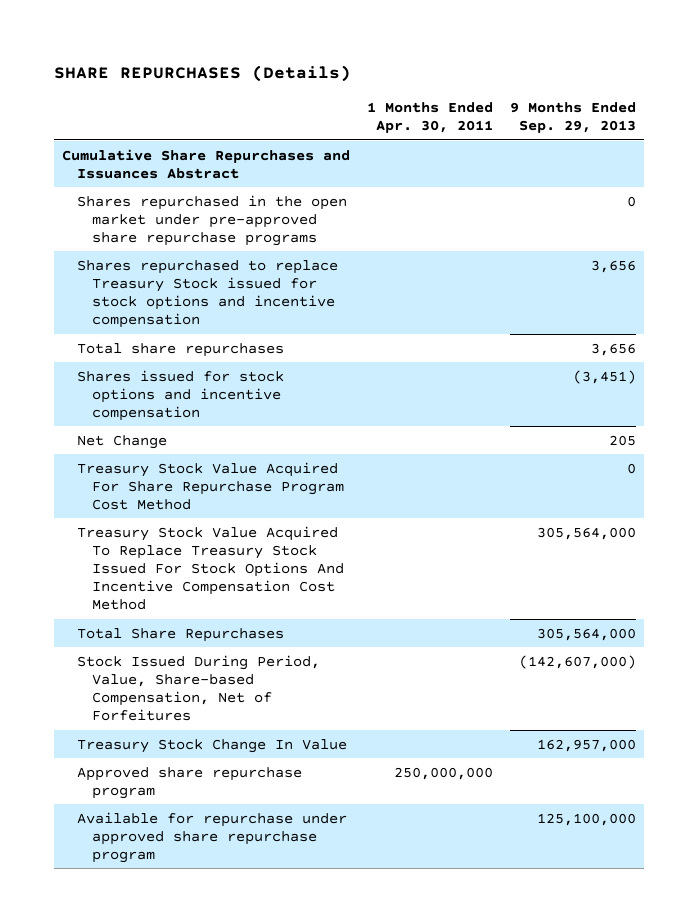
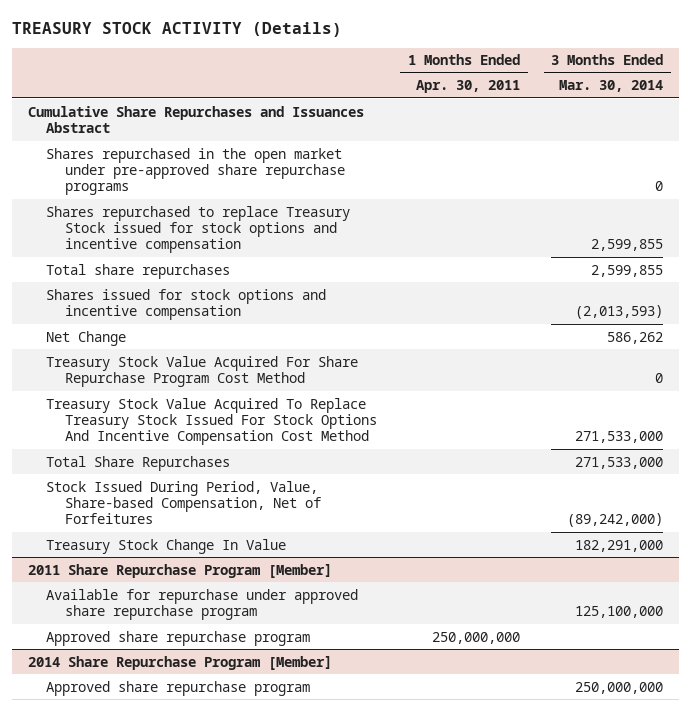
- SHARE REPURCHASES (Details)
+ TREASURY STOCK ACTIVITY (Details)
- | 1 Months Ended Apr. 30, 2011 | 9 Months Ended Sep. 29, 2013
+ | 1 Months Ended Apr. 30, 2011 | 3 Months Ended Mar. 30, 2014
- Approved share repurchase program | 250,000,000 |
- Available for repurchase under approved share repurchase program | | 125,100,000
+ 2011 Share Repurchase Program [Member]
+ Available for repurchase under approved share repurchase program | | 125,100,000
+ Approved share repurchase program | 250,000,000 |
+ 2014 Share Repurchase Program [Member]
+ Approved share repurchase program | | 250,000,000

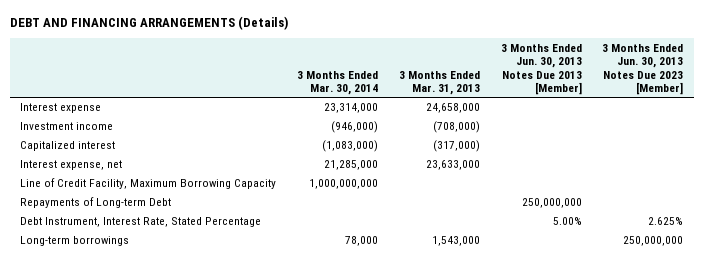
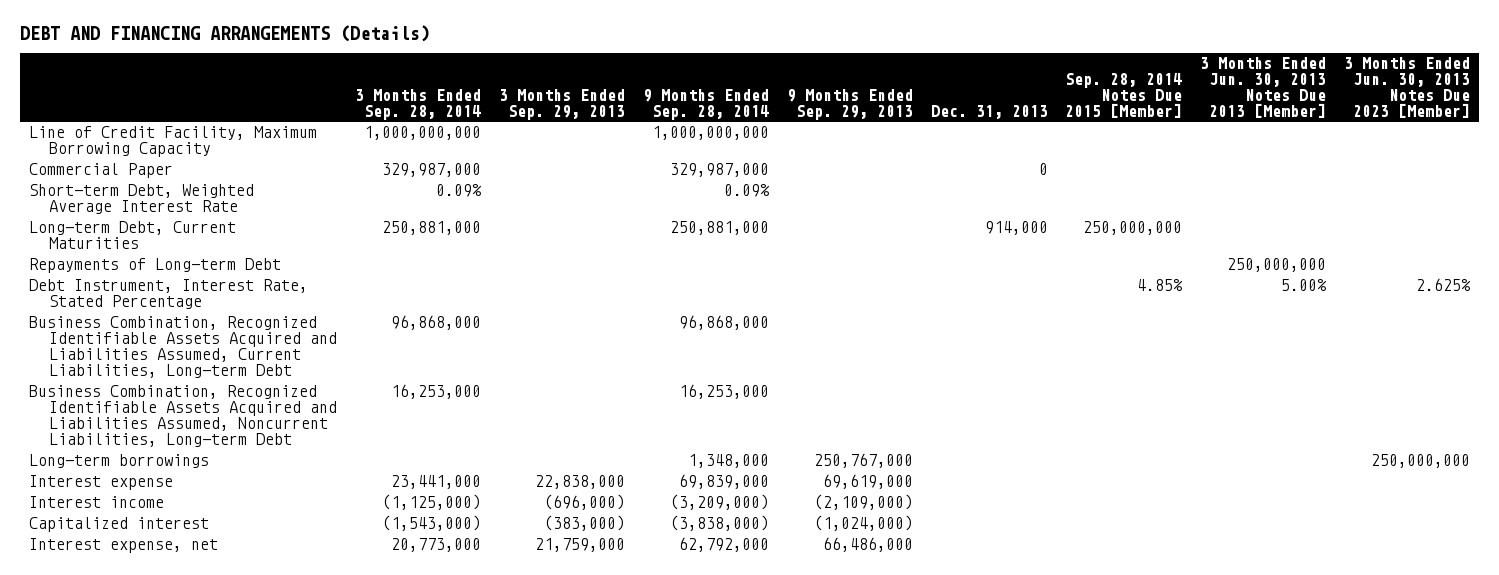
- | 3 Months Ended Mar. 30, 2014 | 3 Months Ended Mar. 31, 2013 | 3 Months Ended Jun. 30, 2013 Notes Due 2013 [Member] | 3 Months Ended Jun. 30, 2013 Notes Due 2023 [Member]
+ | 3 Months Ended Sep. 28, 2014 | 3 Months Ended Sep. 29, 2013 | 9 Months Ended Sep. 28, 2014 | 9 Months Ended Sep. 29, 2013 | Dec. 31, 2013 | Sep. 28, 2014 Notes Due 2015 [Member] | 3 Months Ended Jun. 30, 2013 Notes Due 2013 [Member] | 3 Months Ended Jun. 30, 2013 Notes Due 2023 [Member]
- Investment income | (946,000) | (708,000) | |
+ Commercial Paper | 329,987,000 | | 329,987,000 | | 0 | | |
+ Short-term Debt, Weighted Average Interest Rate | 0.09% | | 0.09% | | | | |
+ Long-term Debt, Current Maturities | 250,881,000 | | 250,881,000 | | 914,000 | 250,000,000 | |
+ Business Combination, Recognized Identifiable Assets Acquired and Liabilities Assumed, Current Liabilities, Long-term Debt | 96,868,000 | | 96,868,000 | | | | |
+ Business Combination, Recognized Identifiable Assets Acquired and Liabilities Assumed, Noncurrent Liabilities, Long-term Debt | 16,253,000 | | 16,253,000 | | | | |
moved down: Interest expense | 23,441,000 | 22,838,000 | 69,839,000 | 69,619,000 | | | |
+ Interest income | (1,125,000) | (696,000) | (3,209,000) | (2,109,000) | | | |
moved down: Capitalized interest | (1,543,000) | (383,000) | (3,838,000) | (1,024,000) | | | |
moved down: Interest expense, net | 20,773,000 | 21,759,000 | 62,792,000 | 66,486,000 | | | |

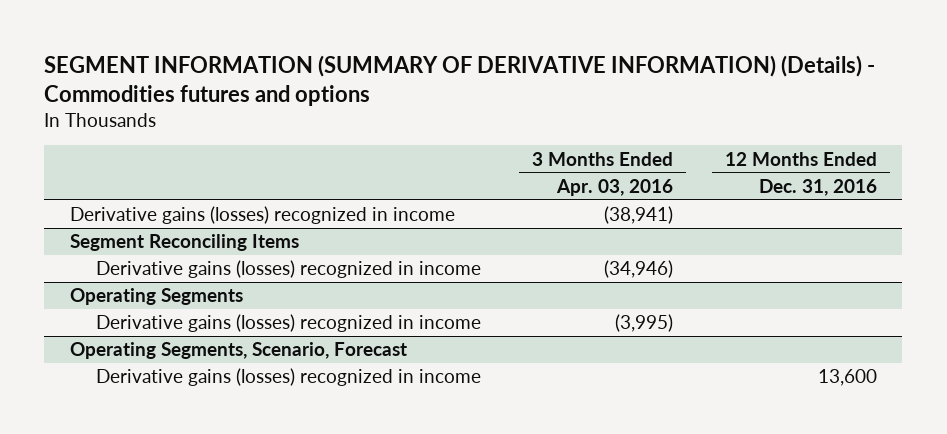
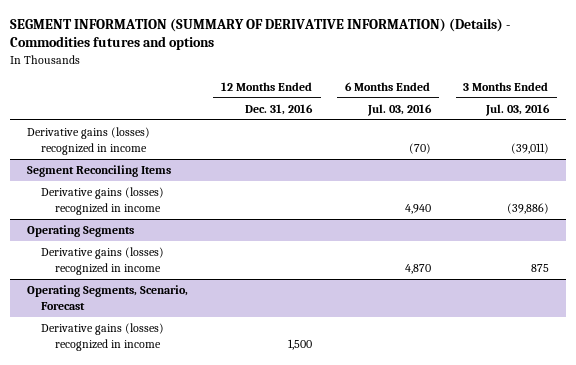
- | 3 Months Ended Apr. 03, 2016 | 12 Months Ended Dec. 31, 2016
+ | 12 Months Ended Dec. 31, 2016 | 6 Months Ended Jul. 03, 2016 | 3 Months Ended Jul. 03, 2016
@ Operating Segments, Scenario, Forecast
- Derivative gains (losses) recognized in income | | 13,600
+ Derivative gains (losses) recognized in income | 1,500 | |

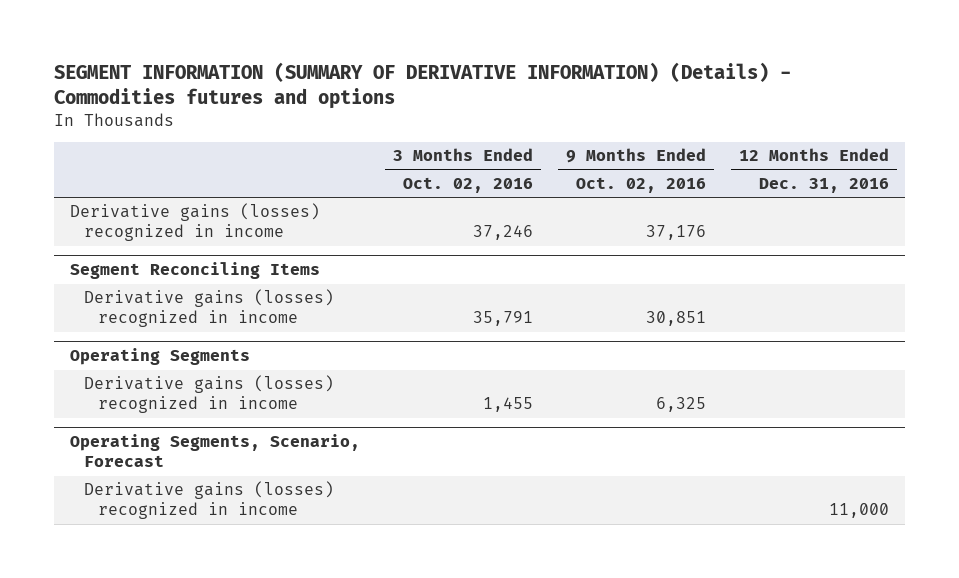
- | 12 Months Ended Dec. 31, 2016 | 6 Months Ended Jul. 03, 2016 | 3 Months Ended Jul. 03, 2016
+ | 3 Months Ended Oct. 02, 2016 | 9 Months Ended Oct. 02, 2016 | 12 Months Ended Dec. 31, 2016
@ Operating Segments, Scenario, Forecast
- Derivative gains (losses) recognized in income | 1,500 | |
+ Derivative gains (losses) recognized in income | | | 11,000

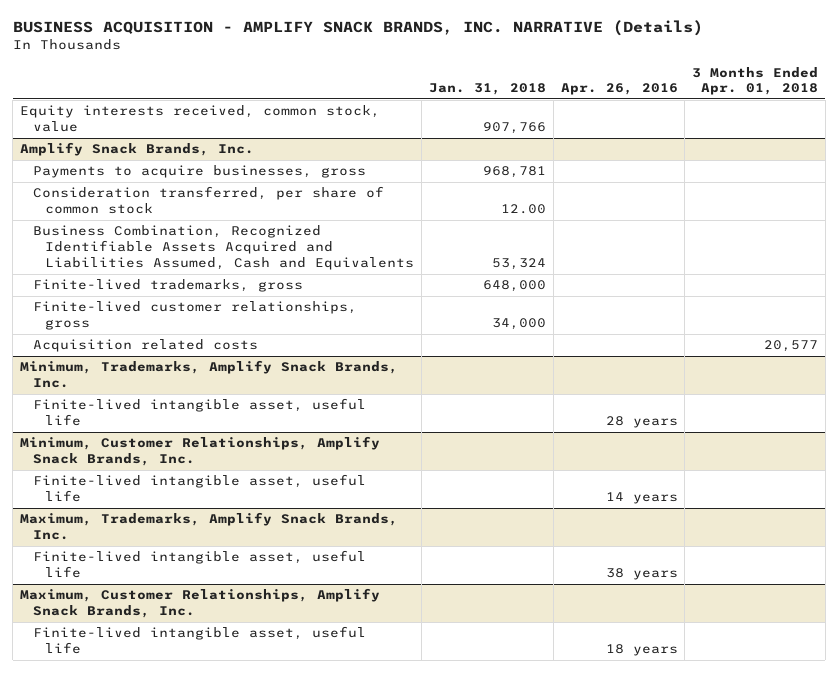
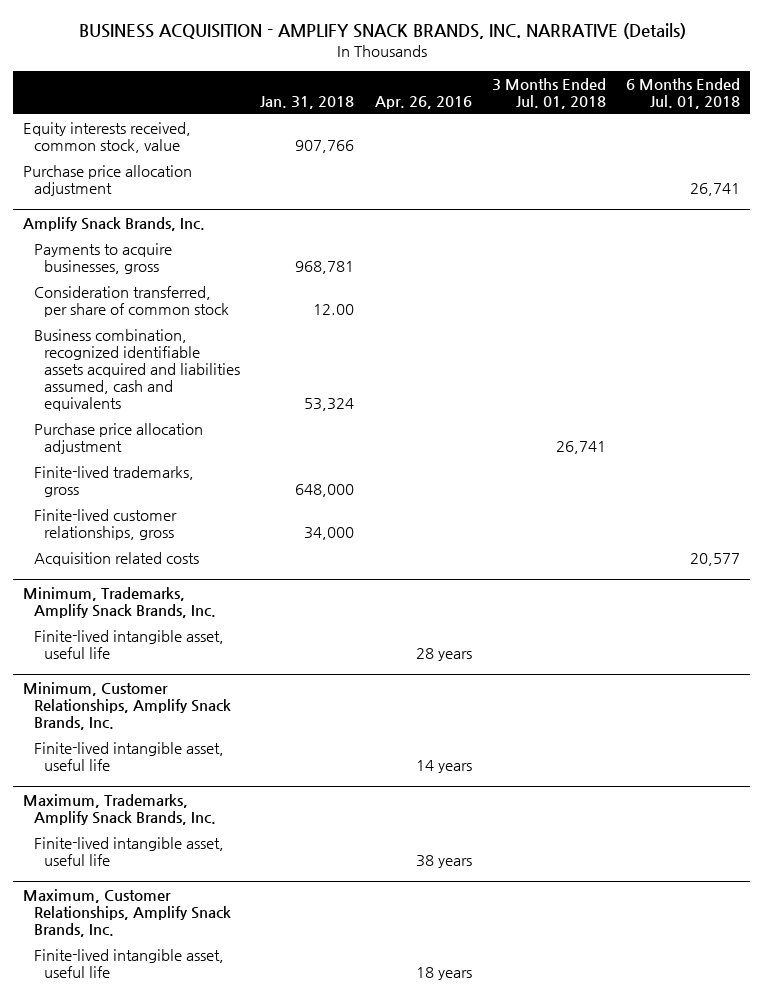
- | Jan. 31, 2018 | Apr. 26, 2016 | 3 Months Ended Apr. 01, 2018
+ | Jan. 31, 2018 | Apr. 26, 2016 | 3 Months Ended Jul. 01, 2018 | 6 Months Ended Jul. 01, 2018
+ Purchase price allocation adjustment | | | | 26,741
@ Amplify Snack Brands, Inc.
- Business Combination, Recognized Identifiable Assets Acquired and Liabilities Assumed, Cash and Equivalents | 53,324 | |
+ Business combination, recognized identifiable assets acquired and liabilities assumed, cash and equivalents | 53,324 | | |
+ Purchase price allocation adjustment | | | 26,741 |

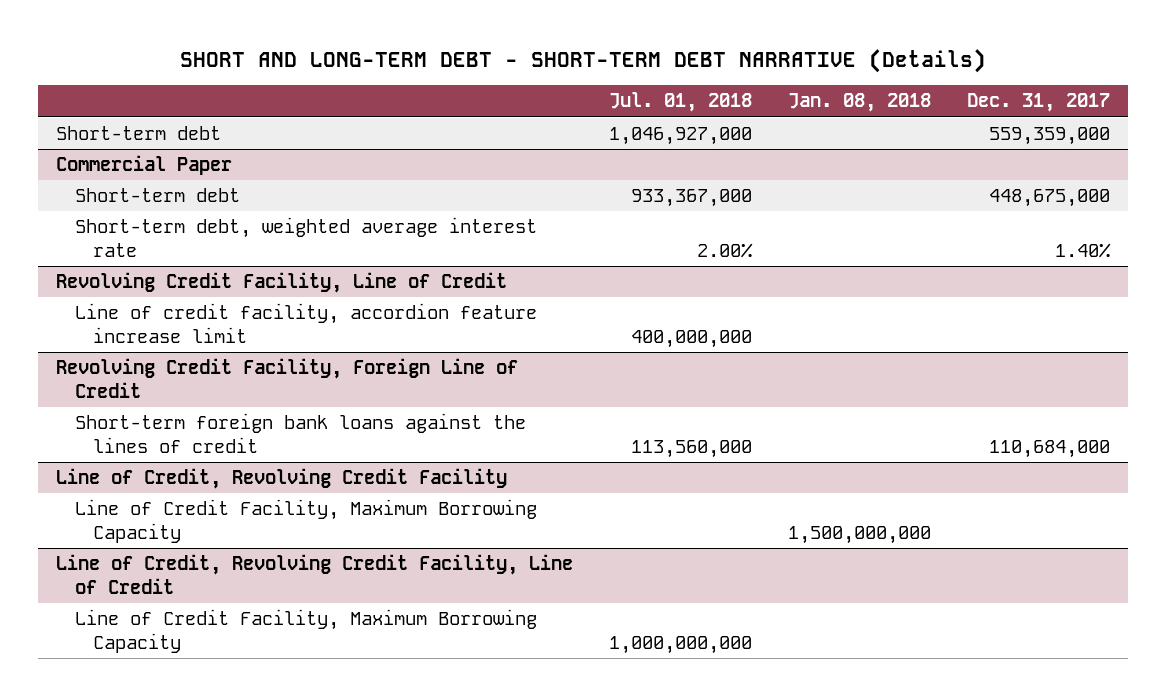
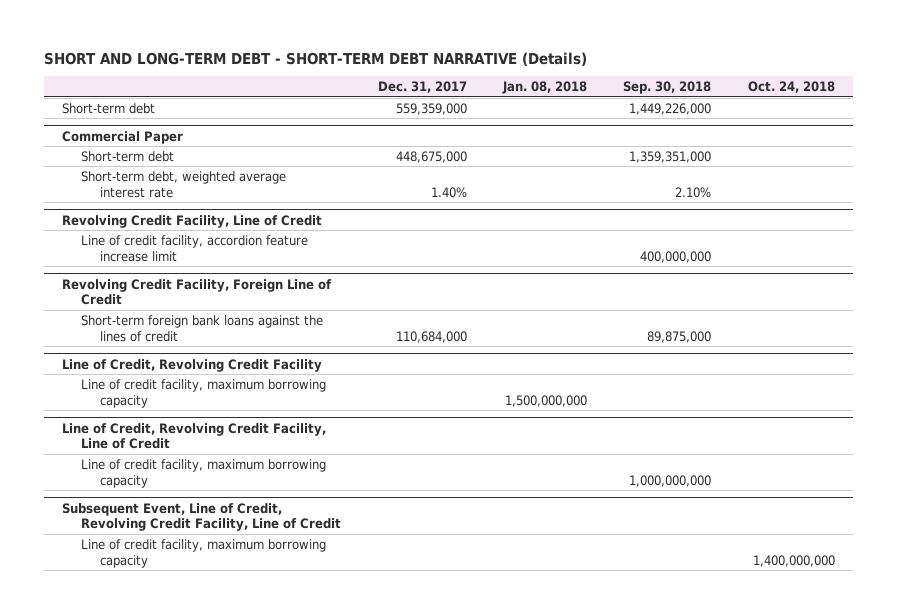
- | Jul. 01, 2018 | Jan. 08, 2018 | Dec. 31, 2017
+ | Dec. 31, 2017 | Jan. 08, 2018 | Sep. 30, 2018 | Oct. 24, 2018
@ Line of Credit, Revolving Credit Facility
- Line of Credit Facility, Maximum Borrowing Capacity | | 1,500,000,000 |
+ Line of credit facility, maximum borrowing capacity | | 1,500,000,000 | |
@ Line of Credit, Revolving Credit Facility, Line of Credit
- Line of Credit Facility, Maximum Borrowing Capacity | 1,000,000,000 | |
+ Line of credit facility, maximum borrowing capacity | | | 1,000,000,000 |
+ Subsequent Event, Line of Credit, Revolving Credit Facility, Line of Credit
+ Line of credit facility, maximum borrowing capacity | | | | 1,400,000,000

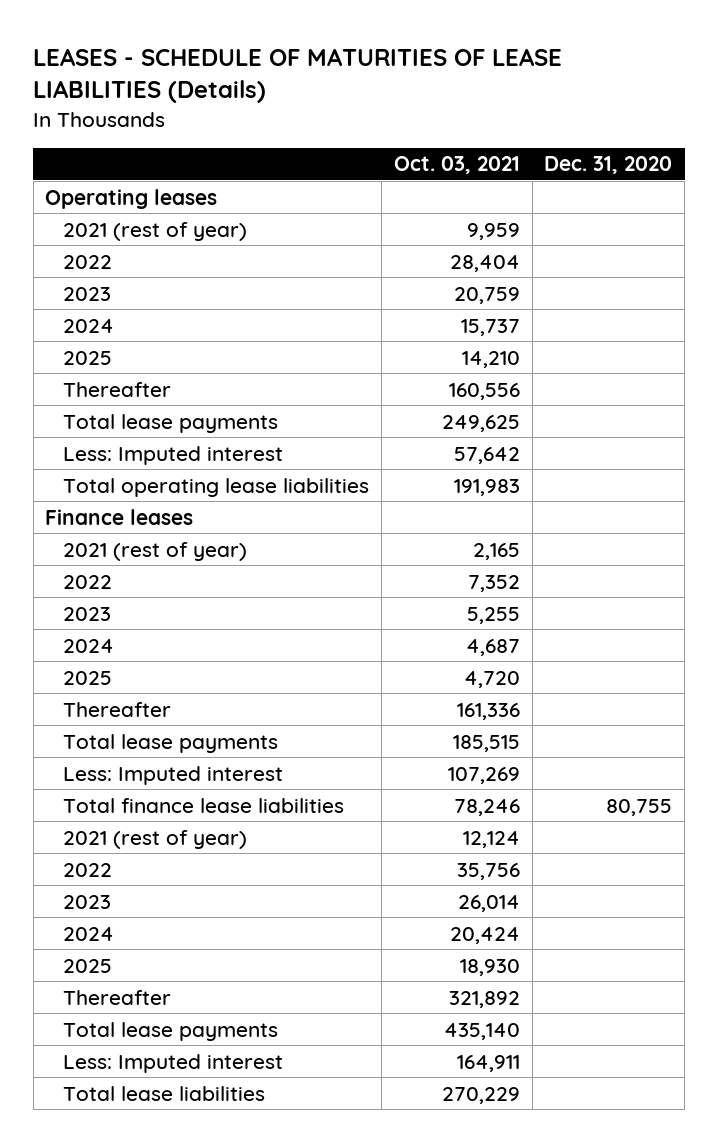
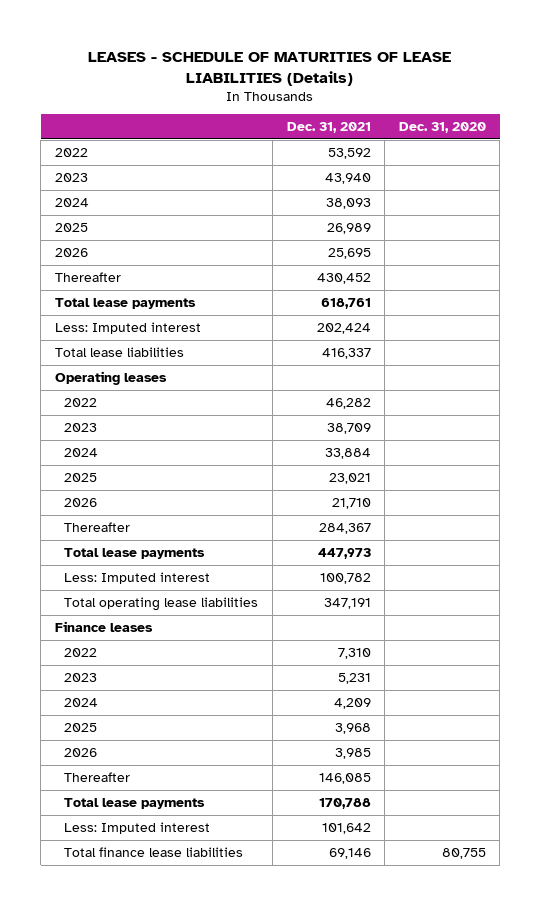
- | Oct. 03, 2021 | Dec. 31, 2020
+ | Dec. 31, 2021 | Dec. 31, 2020
- 2021 (rest of year) | 9,959 |
+ 2026 | 25,695 |
- 2021 (rest of year) | 2,165 |
moved up: Total lease liabilities | 416,337 |
moved down: Operating leases
+ 2026 | 21,710 |
- 2021 (rest of year) | 12,124 |
moved down: Total operating lease liabilities | 347,191 |
moved down: Finance leases
+ 2026 | 3,985 |
moved down: Total finance lease liabilities | 69,146 | 80,755

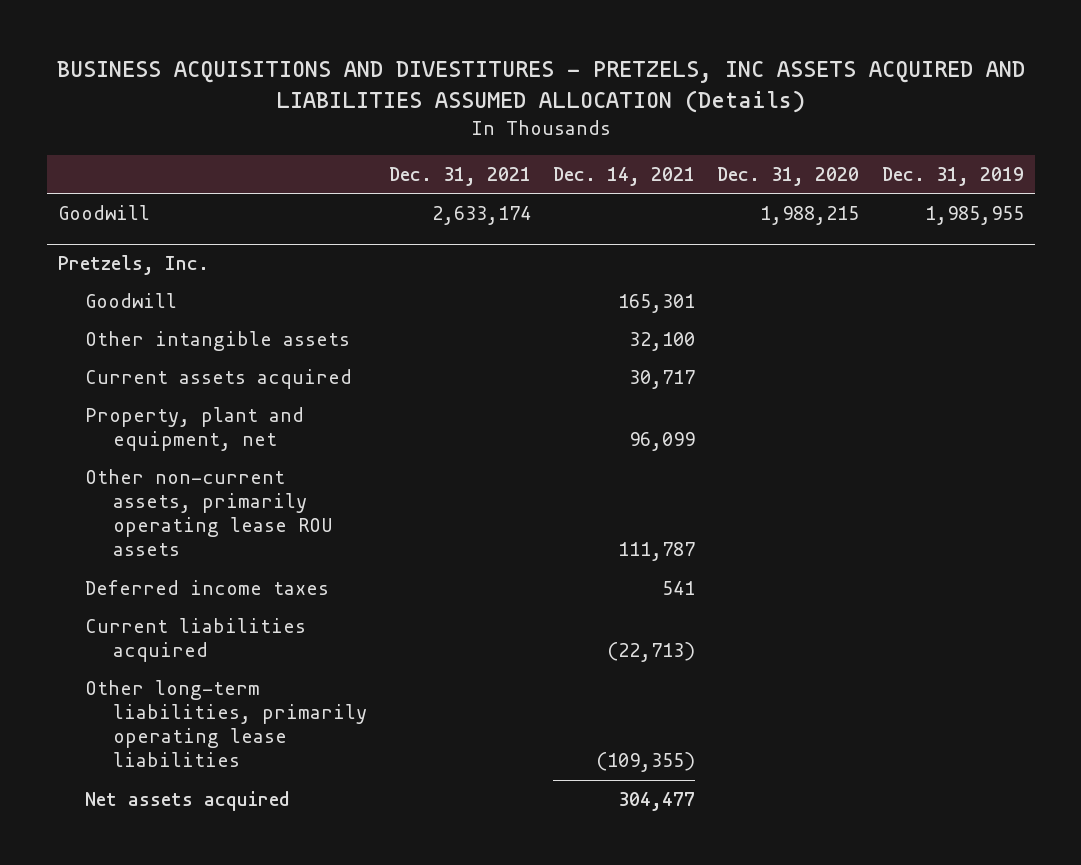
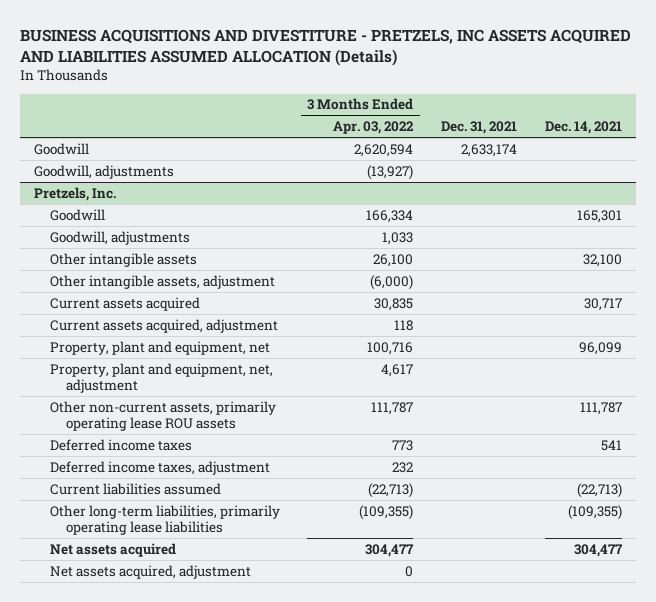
- BUSINESS ACQUISITIONS AND DIVESTITURES - PRETZELS, INC ASSETS ACQUIRED AND LIABILITIES ASSUMED ALLOCATION (Details)
+ BUSINESS ACQUISITIONS AND DIVESTITURE - PRETZELS, INC ASSETS ACQUIRED AND LIABILITIES ASSUMED ALLOCATION (Details)
- | Dec. 31, 2021 | Dec. 14, 2021 | Dec. 31, 2020 | Dec. 31, 2019
+ | 3 Months Ended Apr. 03, 2022 | Dec. 31, 2021 | Dec. 14, 2021
+ Goodwill, adjustments | (13,927) | |
@ Pretzels, Inc.
+ Goodwill, adjustments | 1,033 | |
+ Other intangible assets, adjustment | (6,000) | |
+ Current assets acquired, adjustment | 118 | |
+ Property, plant and equipment, net, adjustment | 4,617 | |
- Current liabilities acquired | | (22,713) | |
+ Deferred income taxes, adjustment | 232 | |
+ Current liabilities assumed | (22,713) | | (22,713)
+ Net assets acquired, adjustment | 0 | |

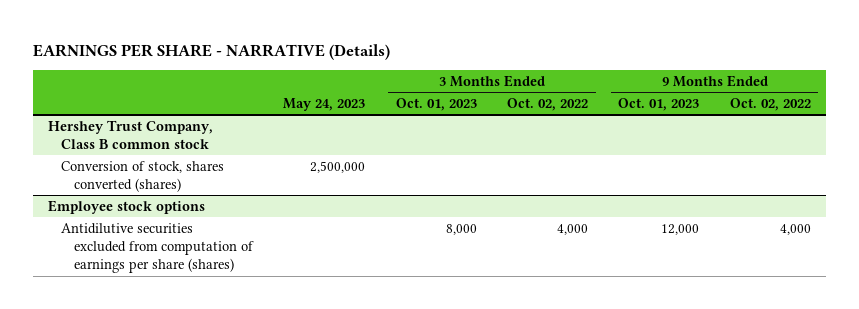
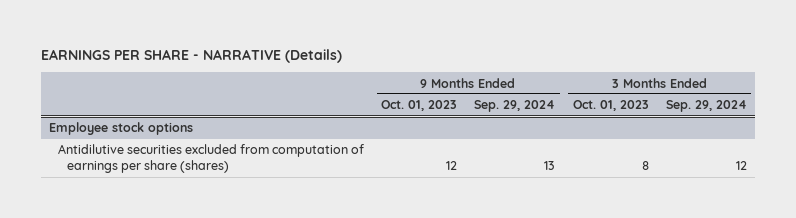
- | May 24, 2023 | 3 Months Ended Oct. 01, 2023 | 3 Months Ended Oct. 02, 2022 | 9 Months Ended Oct. 01, 2023 | 9 Months Ended Oct. 02, 2022
+ | 9 Months Ended Oct. 01, 2023 | 9 Months Ended Sep. 29, 2024 | 3 Months Ended Oct. 01, 2023 | 3 Months Ended Sep. 29, 2024
- Hershey Trust Company, Class B common stock
- Conversion of stock, shares converted (shares) | 2,500,000 | | | |
@ Employee stock options
- Antidilutive securities excluded from computation of earnings per share (shares) | | 8,000 | 4,000 | 12,000 | 4,000
+ Antidilutive securities excluded from computation of earnings per share (shares) | 12 | 13 | 8 | 12

